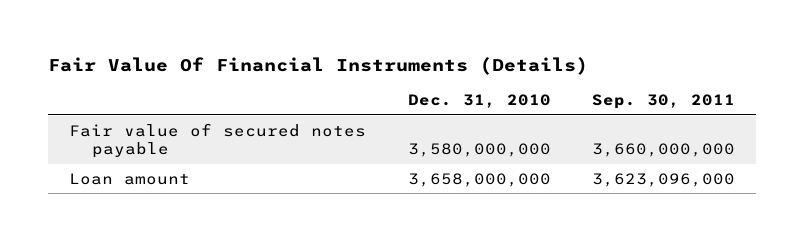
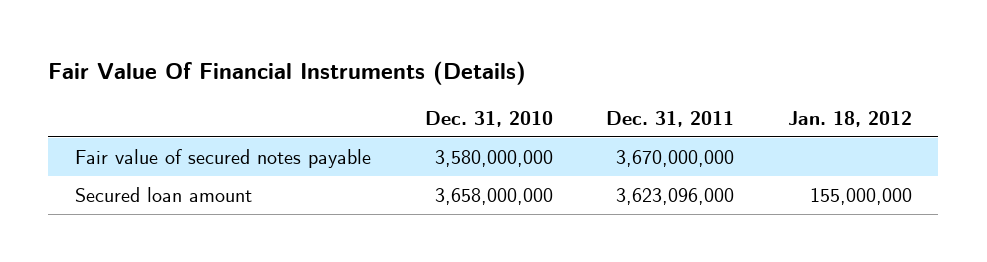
- | Dec. 31, 2010 | Sep. 30, 2011
+ | Dec. 31, 2010 | Dec. 31, 2011 | Jan. 18, 2012
- Loan amount | 3,658,000,000 | 3,623,096,000
+ Secured loan amount | 3,658,000,000 | 3,623,096,000 | 155,000,000

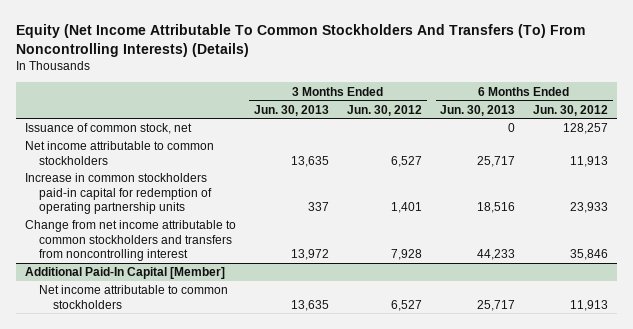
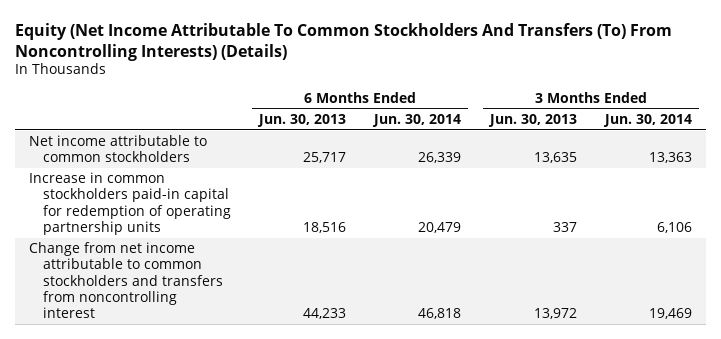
- | 3 Months Ended Jun. 30, 2013 | 3 Months Ended Jun. 30, 2012 | 6 Months Ended Jun. 30, 2013 | 6 Months Ended Jun. 30, 2012
+ | 6 Months Ended Jun. 30, 2013 | 6 Months Ended Jun. 30, 2014 | 3 Months Ended Jun. 30, 2013 | 3 Months Ended Jun. 30, 2014
- Issuance of common stock, net | | | 0 | 128,257
- Additional Paid-In Capital [Member]
- Net income attributable to common stockholders | 13,635 | 6,527 | 25,717 | 11,913

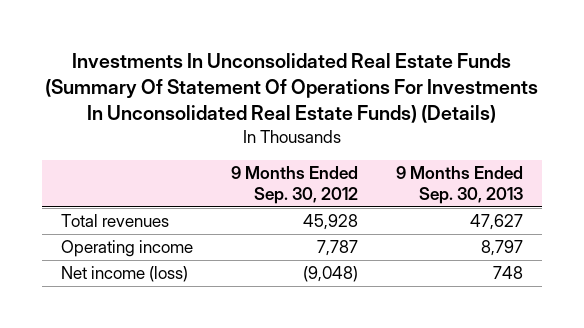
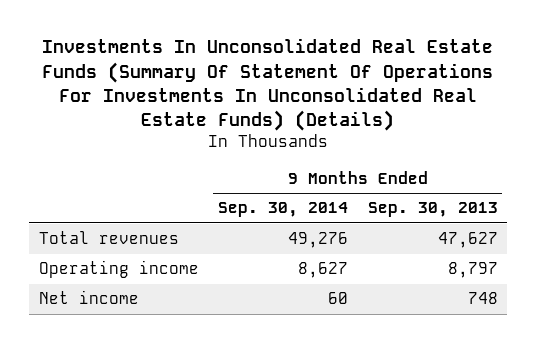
- | 9 Months Ended Sep. 30, 2012 | 9 Months Ended Sep. 30, 2013
+ | 9 Months Ended Sep. 30, 2014 | 9 Months Ended Sep. 30, 2013
- Net income (loss) | (9,048) | 748
+ Net income | 60 | 748

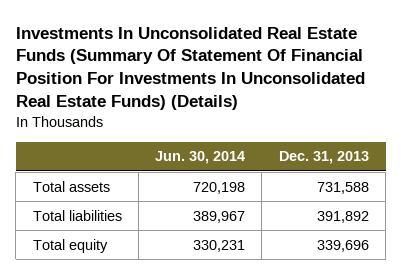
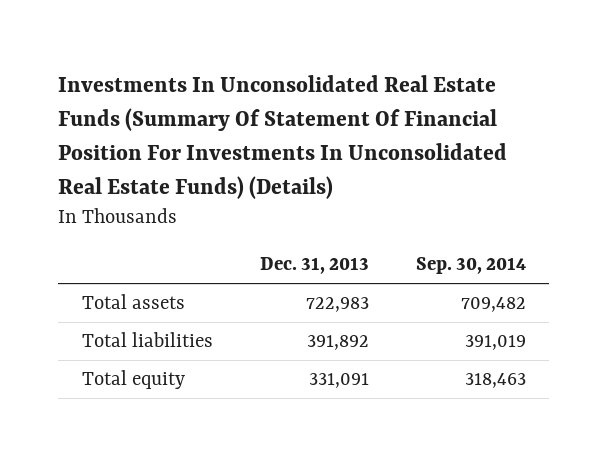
- | Jun. 30, 2014 | Dec. 31, 2013
+ | Dec. 31, 2013 | Sep. 30, 2014
- Total assets | 720,198 | 731,588
+ Total assets | 722,983 | 709,482
- Total equity | 330,231 | 339,696
+ Total equity | 331,091 | 318,463

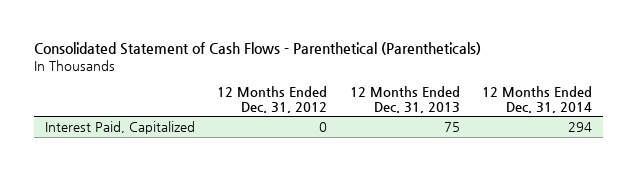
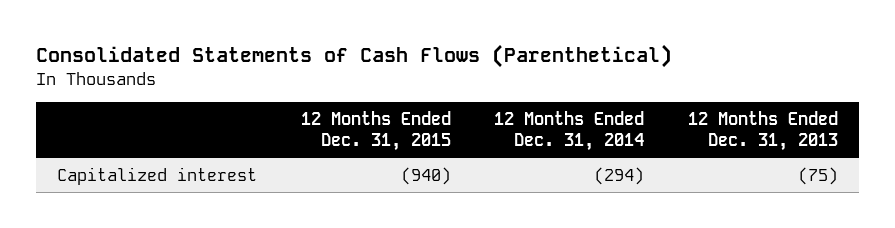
- Consolidated Statement of Cash Flows - Parenthetical (Parentheticals)
+ Consolidated Statements of Cash Flows (Parenthetical)
- | 12 Months Ended Dec. 31, 2012 | 12 Months Ended Dec. 31, 2013 | 12 Months Ended Dec. 31, 2014
+ | 12 Months Ended Dec. 31, 2015 | 12 Months Ended Dec. 31, 2014 | 12 Months Ended Dec. 31, 2013
- Interest Paid, Capitalized | 0 | 75 | 294
+ Capitalized interest | (940) | (294) | (75)

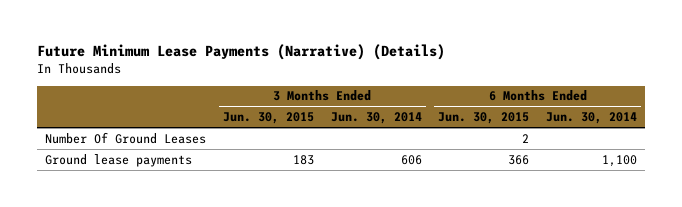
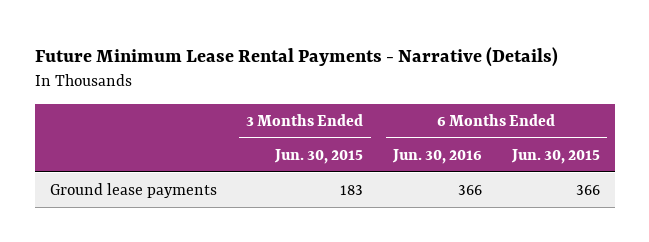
- Future Minimum Lease Payments (Narrative) (Details)
+ Future Minimum Lease Rental Payments - Narrative (Details)
- | 3 Months Ended Jun. 30, 2015 | 3 Months Ended Jun. 30, 2014 | 6 Months Ended Jun. 30, 2015 | 6 Months Ended Jun. 30, 2014
+ | 3 Months Ended Jun. 30, 2015 | 6 Months Ended Jun. 30, 2016 | 6 Months Ended Jun. 30, 2015
- Number Of Ground Leases | | | 2 |

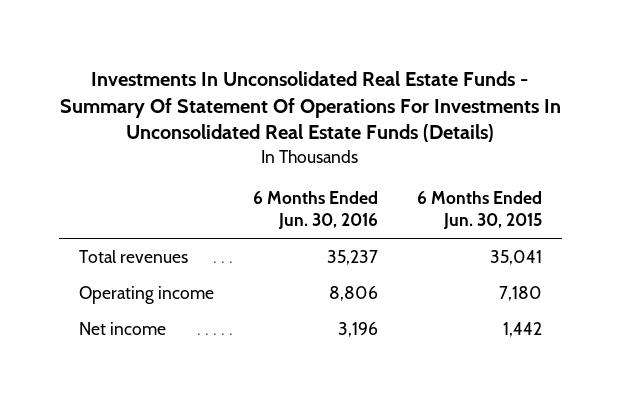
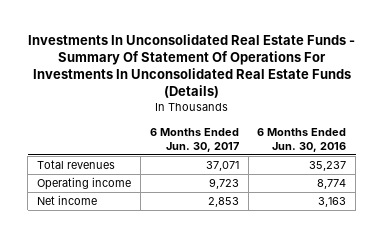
- | 6 Months Ended Jun. 30, 2016 | 6 Months Ended Jun. 30, 2015
+ | 6 Months Ended Jun. 30, 2017 | 6 Months Ended Jun. 30, 2016
- Operating income | 8,806 | 7,180
- Net income | 3,196 | 1,442
+ Operating income | 9,723 | 8,774
+ Net income | 2,853 | 3,163

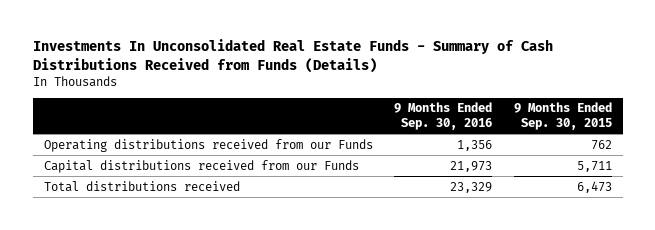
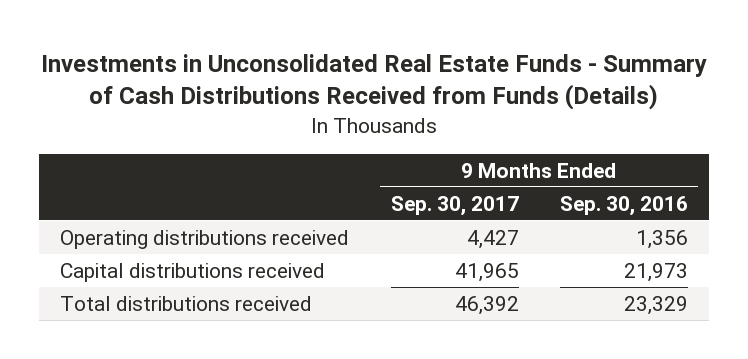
- Investments In Unconsolidated Real Estate Funds - Summary of Cash Distributions Received from Funds (Details)
+ Investments in Unconsolidated Real Estate Funds - Summary of Cash Distributions Received from Funds (Details)
- | 9 Months Ended Sep. 30, 2016 | 9 Months Ended Sep. 30, 2015
+ | 9 Months Ended Sep. 30, 2017 | 9 Months Ended Sep. 30, 2016
- Operating distributions received from our Funds | 1,356 | 762
- Capital distributions received from our Funds | 21,973 | 5,711
+ Operating distributions received | 4,427 | 1,356
+ Capital distributions received | 41,965 | 21,973

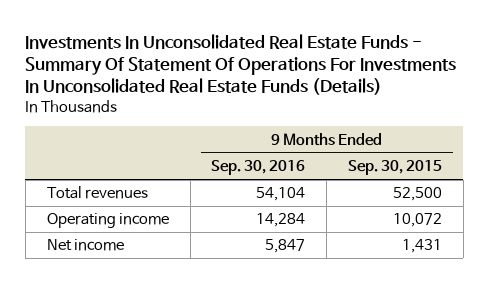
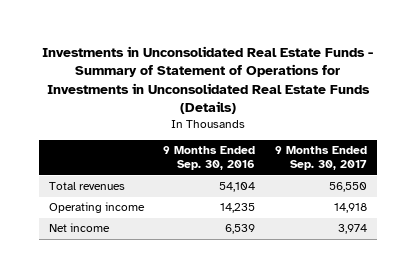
- Investments In Unconsolidated Real Estate Funds - Summary Of Statement Of Operations For Investments In Unconsolidated Real Estate Funds (Details)
+ Investments in Unconsolidated Real Estate Funds - Summary of Statement of Operations for Investments in Unconsolidated Real Estate Funds (Details)
- | 9 Months Ended Sep. 30, 2016 | 9 Months Ended Sep. 30, 2015
+ | 9 Months Ended Sep. 30, 2016 | 9 Months Ended Sep. 30, 2017
- Operating income | 14,284 | 10,072
- Net income | 5,847 | 1,431
+ Operating income | 14,235 | 14,918
+ Net income | 6,539 | 3,974

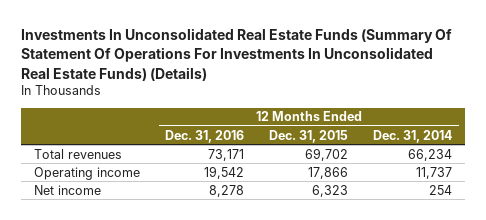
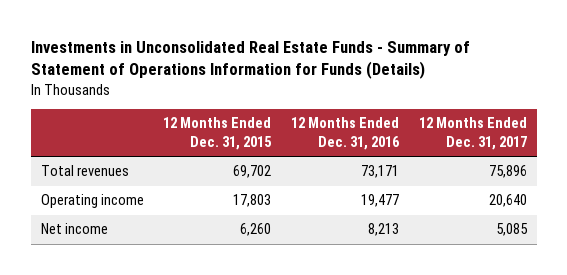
- Investments In Unconsolidated Real Estate Funds (Summary Of Statement Of Operations For Investments In Unconsolidated Real Estate Funds) (Details)
+ Investments in Unconsolidated Real Estate Funds - Summary of Statement of Operations Information for Funds (Details)
- | 12 Months Ended Dec. 31, 2016 | 12 Months Ended Dec. 31, 2015 | 12 Months Ended Dec. 31, 2014
+ | 12 Months Ended Dec. 31, 2015 | 12 Months Ended Dec. 31, 2016 | 12 Months Ended Dec. 31, 2017
- Operating income | 19,542 | 17,866 | 11,737
- Net income | 8,278 | 6,323 | 254
+ Operating income | 17,803 | 19,477 | 20,640
+ Net income | 6,260 | 8,213 | 5,085

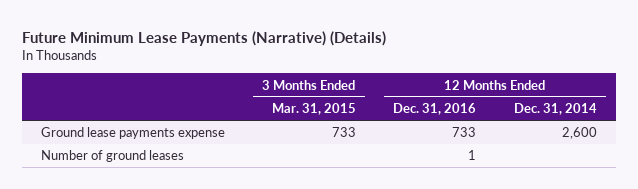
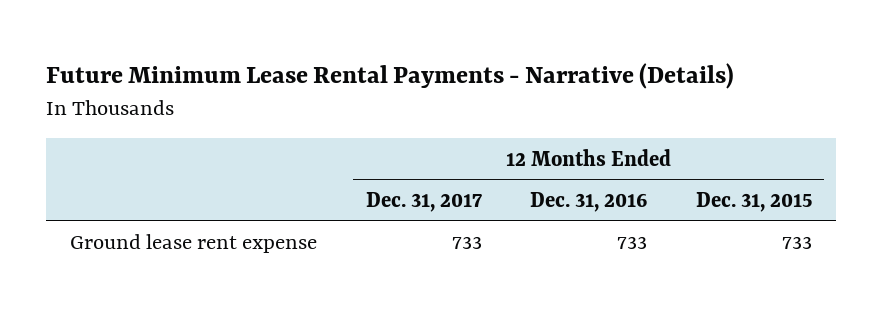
- Future Minimum Lease Payments (Narrative) (Details)
+ Future Minimum Lease Rental Payments - Narrative (Details)
- | 3 Months Ended Mar. 31, 2015 | 12 Months Ended Dec. 31, 2016 | 12 Months Ended Dec. 31, 2014
+ | 12 Months Ended Dec. 31, 2017 | 12 Months Ended Dec. 31, 2016 | 12 Months Ended Dec. 31, 2015
- Ground lease payments expense | 733 | 733 | 2,600
- Number of ground leases | | 1 |
+ Ground lease rent expense | 733 | 733 | 733

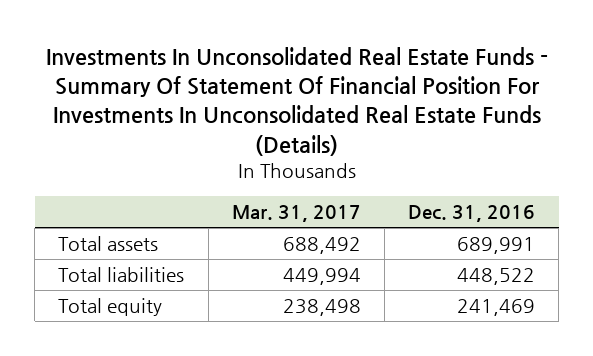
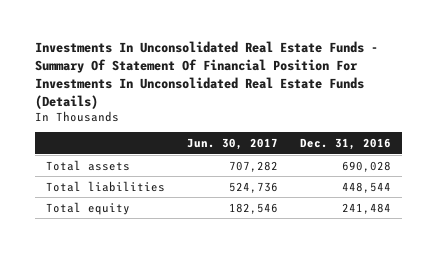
- | Mar. 31, 2017 | Dec. 31, 2016
+ | Jun. 30, 2017 | Dec. 31, 2016
- Total assets | 688,492 | 689,991
- Total liabilities | 449,994 | 448,522
- Total equity | 238,498 | 241,469
+ Total assets | 707,282 | 690,028
+ Total liabilities | 524,736 | 448,544
+ Total equity | 182,546 | 241,484

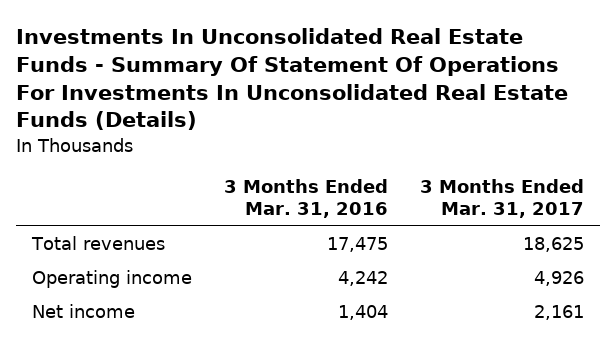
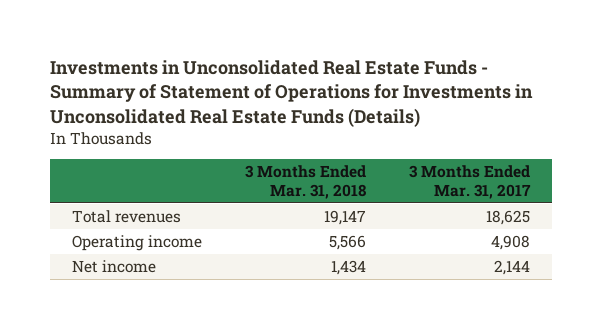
- Investments In Unconsolidated Real Estate Funds - Summary Of Statement Of Operations For Investments In Unconsolidated Real Estate Funds (Details)
+ Investments in Unconsolidated Real Estate Funds - Summary of Statement of Operations for Investments in Unconsolidated Real Estate Funds (Details)
- | 3 Months Ended Mar. 31, 2016 | 3 Months Ended Mar. 31, 2017
+ | 3 Months Ended Mar. 31, 2018 | 3 Months Ended Mar. 31, 2017
- Operating income | 4,242 | 4,926
- Net income | 1,404 | 2,161
+ Operating income | 5,566 | 4,908
+ Net income | 1,434 | 2,144

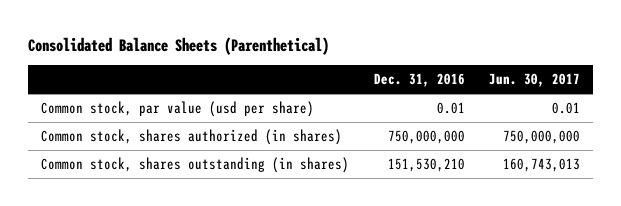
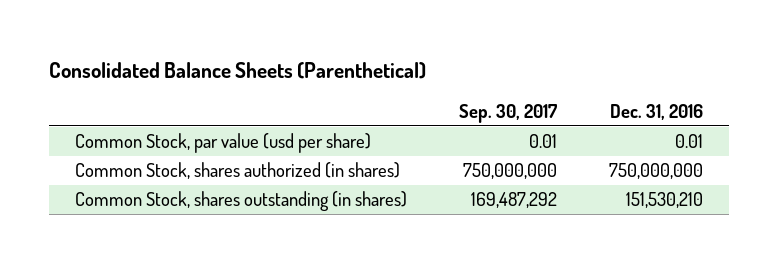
- | Dec. 31, 2016 | Jun. 30, 2017
+ | Sep. 30, 2017 | Dec. 31, 2016
- Common stock, par value (usd per share) | 0.01 | 0.01
- Common stock, shares authorized (in shares) | 750,000,000 | 750,000,000
- Common stock, shares outstanding (in shares) | 151,530,210 | 160,743,013
+ Common Stock, par value (usd per share) | 0.01 | 0.01
+ Common Stock, shares authorized (in shares) | 750,000,000 | 750,000,000
+ Common Stock, shares outstanding (in shares) | 169,487,292 | 151,530,210

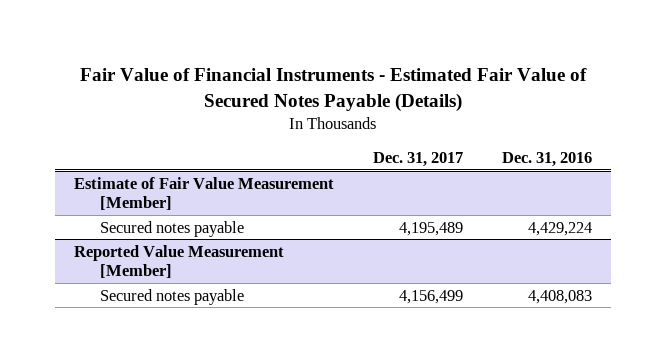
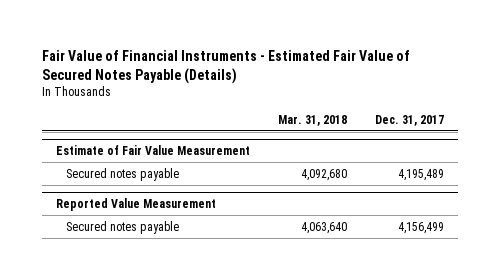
- | Dec. 31, 2017 | Dec. 31, 2016
+ | Mar. 31, 2018 | Dec. 31, 2017
- Estimate of Fair Value Measurement [Member]
+ Estimate of Fair Value Measurement
- Reported Value Measurement [Member]
+ Reported Value Measurement

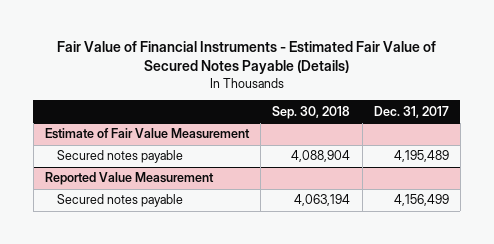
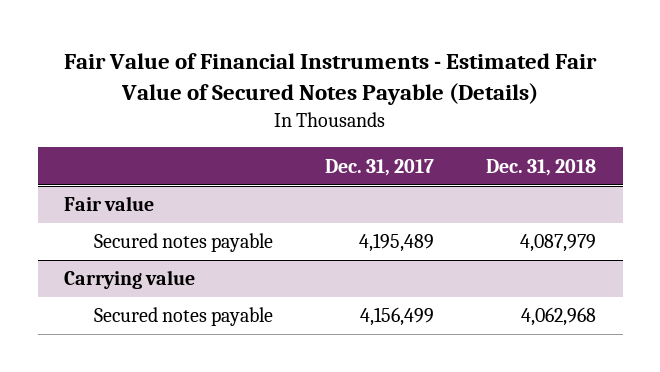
- | Sep. 30, 2018 | Dec. 31, 2017
+ | Dec. 31, 2017 | Dec. 31, 2018
- Estimate of Fair Value Measurement
+ Fair value
- Reported Value Measurement
+ Carrying value

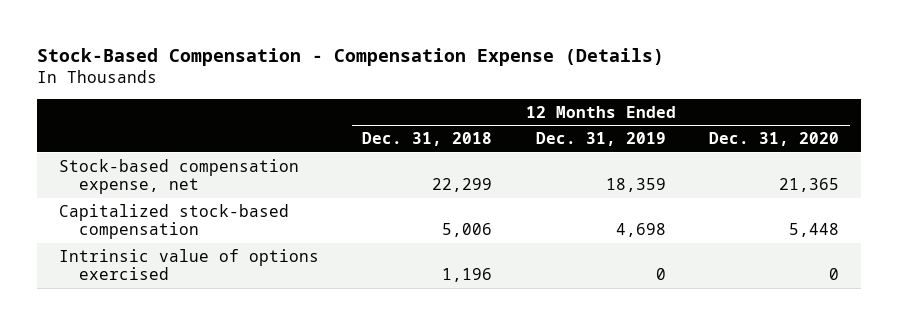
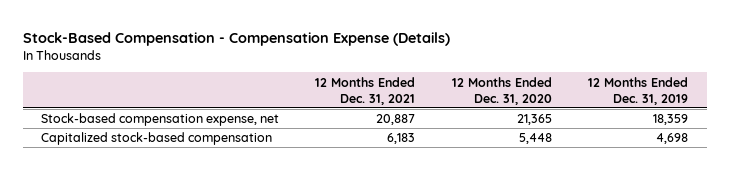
- | 12 Months Ended Dec. 31, 2018 | 12 Months Ended Dec. 31, 2019 | 12 Months Ended Dec. 31, 2020
+ | 12 Months Ended Dec. 31, 2021 | 12 Months Ended Dec. 31, 2020 | 12 Months Ended Dec. 31, 2019
- Intrinsic value of options exercised | 1,196 | 0 | 0

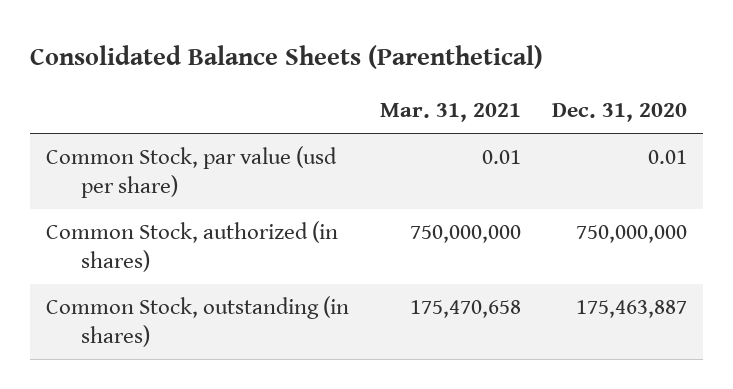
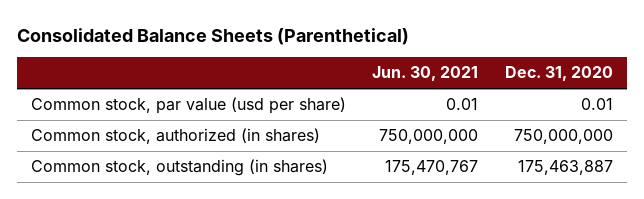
- | Mar. 31, 2021 | Dec. 31, 2020
+ | Jun. 30, 2021 | Dec. 31, 2020
- Common Stock, par value (usd per share) | 0.01 | 0.01
- Common Stock, authorized (in shares) | 750,000,000 | 750,000,000
- Common Stock, outstanding (in shares) | 175,470,658 | 175,463,887
+ Common stock, par value (usd per share) | 0.01 | 0.01
+ Common stock, authorized (in shares) | 750,000,000 | 750,000,000
+ Common stock, outstanding (in shares) | 175,470,767 | 175,463,887

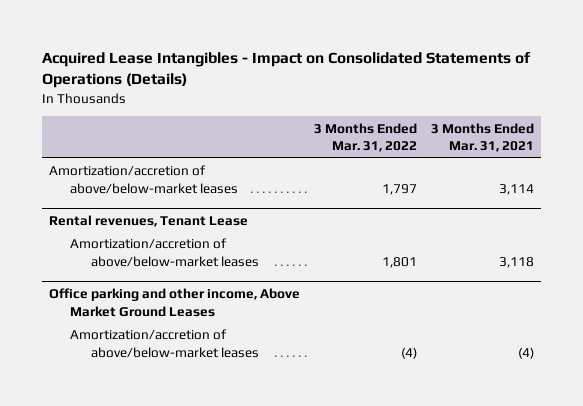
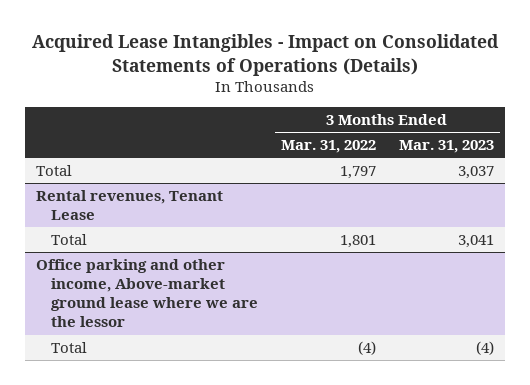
- | 3 Months Ended Mar. 31, 2022 | 3 Months Ended Mar. 31, 2021
+ | 3 Months Ended Mar. 31, 2022 | 3 Months Ended Mar. 31, 2023
- Amortization/accretion of above/below-market leases | 1,797 | 3,114
+ Total | 1,797 | 3,037
@ Rental revenues, Tenant Lease
- Amortization/accretion of above/below-market leases | 1,801 | 3,118
- Office parking and other income, Above Market Ground Leases
- Amortization/accretion of above/below-market leases | (4) | (4)
@ Rental revenues, Tenant Lease
+ Total | 1,801 | 3,041
+ Office parking and other income, Above-market ground lease where we are the lessor
+ Total | (4) | (4)

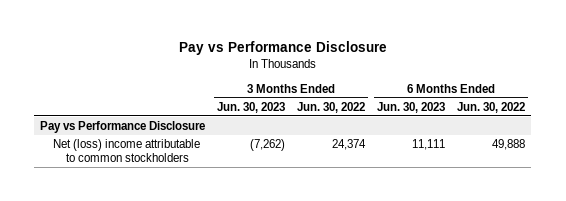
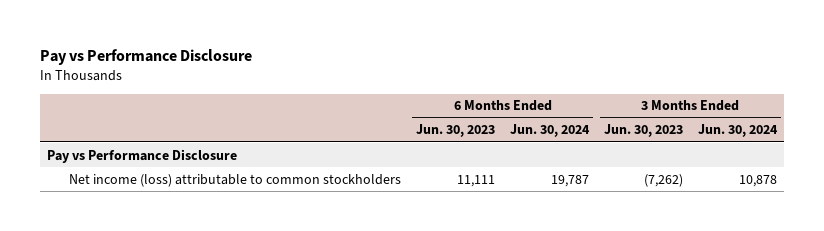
- | 3 Months Ended Jun. 30, 2023 | 3 Months Ended Jun. 30, 2022 | 6 Months Ended Jun. 30, 2023 | 6 Months Ended Jun. 30, 2022
+ | 6 Months Ended Jun. 30, 2023 | 6 Months Ended Jun. 30, 2024 | 3 Months Ended Jun. 30, 2023 | 3 Months Ended Jun. 30, 2024
- Net (loss) income attributable to common stockholders | (7,262) | 24,374 | 11,111 | 49,888
+ Net income (loss) attributable to common stockholders | 11,111 | 19,787 | (7,262) | 10,878

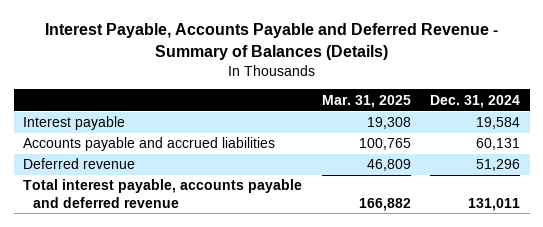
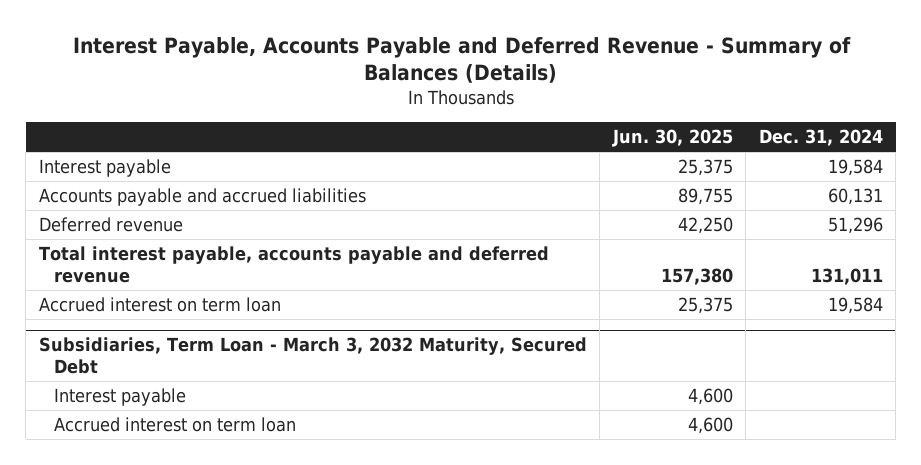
- | Mar. 31, 2025 | Dec. 31, 2024
+ | Jun. 30, 2025 | Dec. 31, 2024
+ Accrued interest on term loan | 25,375 | 19,584
+ Subsidiaries, Term Loan - March 3, 2032 Maturity, Secured Debt
+ Interest payable | 4,600 |
+ Accrued interest on term loan | 4,600 |

